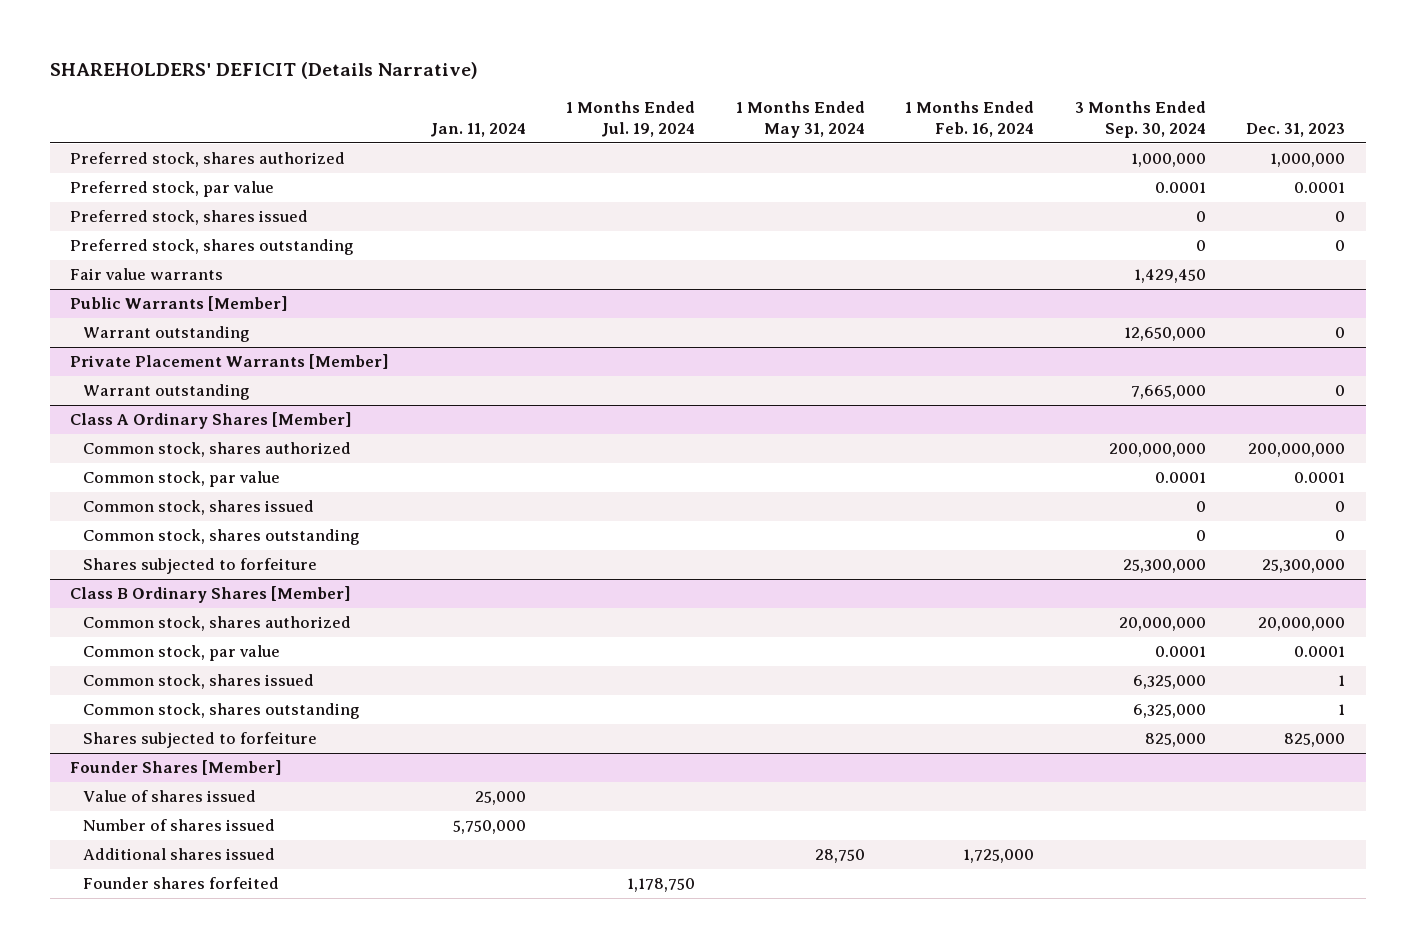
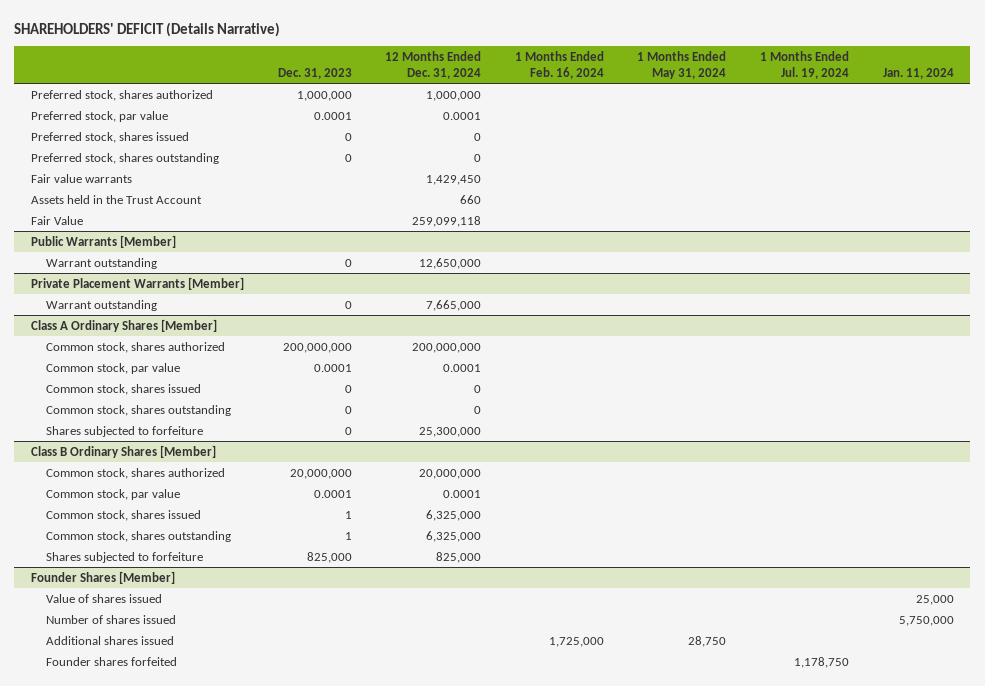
- | Jan. 11, 2024 | 1 Months Ended Jul. 19, 2024 | 1 Months Ended May 31, 2024 | 1 Months Ended Feb. 16, 2024 | 3 Months Ended Sep. 30, 2024 | Dec. 31, 2023
+ | Dec. 31, 2023 | 12 Months Ended Dec. 31, 2024 | 1 Months Ended Feb. 16, 2024 | 1 Months Ended May 31, 2024 | 1 Months Ended Jul. 19, 2024 | Jan. 11, 2024
+ Assets held in the Trust Account | | 660 | | | |
+ Fair Value | | 259,099,118 | | | |
@ Class A Ordinary Shares [Member]
- Shares subjected to forfeiture | | | | | 25,300,000 | 25,300,000
+ Shares subjected to forfeiture | 0 | 25,300,000 | | | |

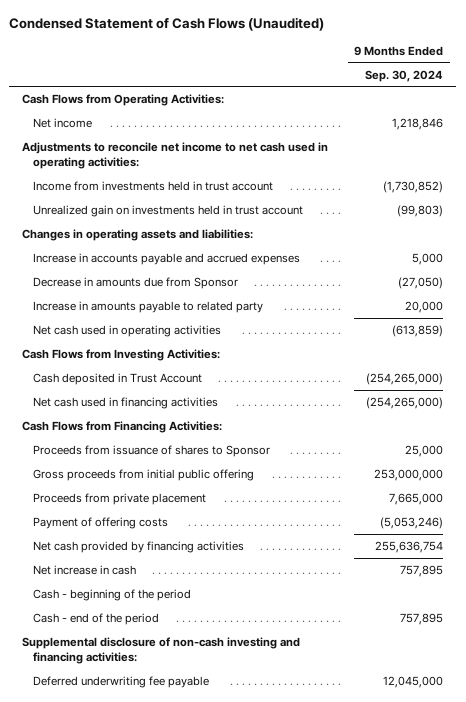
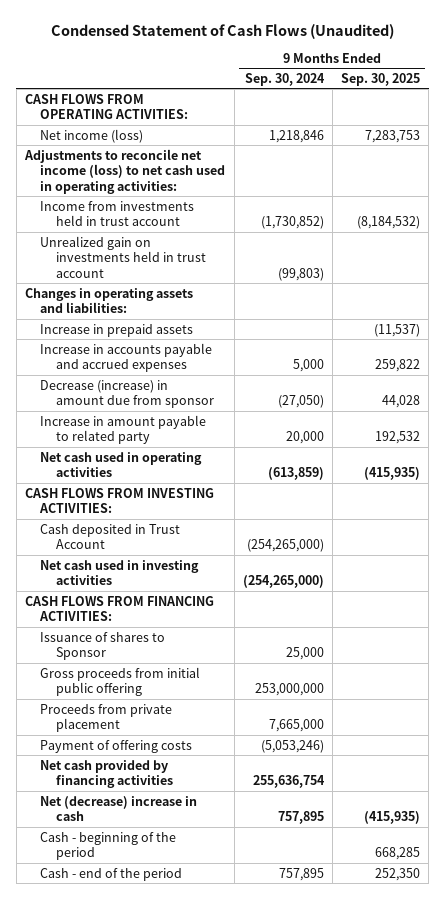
- | 9 Months Ended Sep. 30, 2024
+ | 9 Months Ended Sep. 30, 2024 | 9 Months Ended Sep. 30, 2025
- Cash Flows from Operating Activities:
- Net income | 1,218,846
- Adjustments to reconcile net income to net cash used in operating activities:
+ CASH FLOWS FROM OPERATING ACTIVITIES:
+ Net income (loss) | 1,218,846 | 7,283,753
+ Adjustments to reconcile net income (loss) to net cash used in operating activities:
+ Increase in prepaid assets | | (11,537)
- Decrease in amounts due from Sponsor | (27,050)
- Increase in amounts payable to related party | 20,000
+ Decrease (increase) in amount due from sponsor | (27,050) | 44,028
+ Increase in amount payable to related party | 20,000 | 192,532
- Cash Flows from Investing Activities:
+ CASH FLOWS FROM INVESTING ACTIVITIES:
- Net cash used in financing activities | (254,265,000)
- Cash Flows from Financing Activities:
- Proceeds from issuance of shares to Sponsor | 25,000
+ Net cash used in investing activities | (254,265,000) |
+ CASH FLOWS FROM FINANCING ACTIVITIES:
+ Issuance of shares to Sponsor | 25,000 |
- Net increase in cash | 757,895
+ Net (decrease) increase in cash | 757,895 | (415,935)
- Supplemental disclosure of non-cash investing and financing activities:
- Deferred underwriting fee payable | 12,045,000

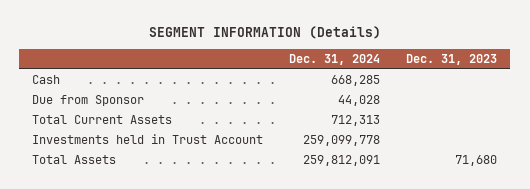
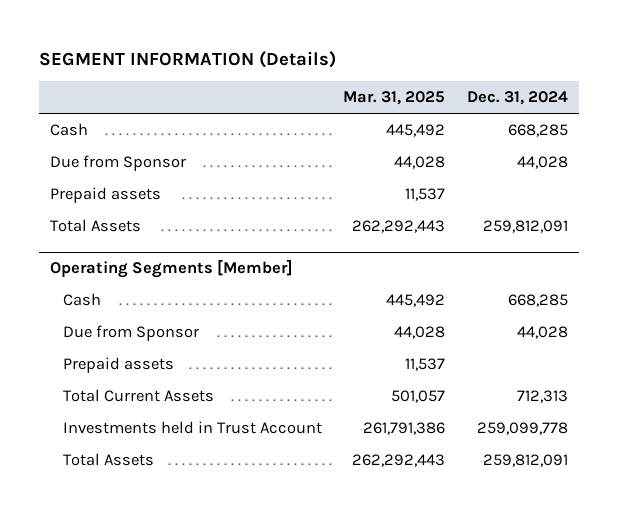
- | Dec. 31, 2024 | Dec. 31, 2023
+ | Mar. 31, 2025 | Dec. 31, 2024
+ Prepaid assets | 11,537 |
+ Total Assets | 262,292,443 | 259,812,091
+ Operating Segments [Member]
+ Cash | 445,492 | 668,285
+ Due from Sponsor | 44,028 | 44,028
+ Prepaid assets | 11,537 |

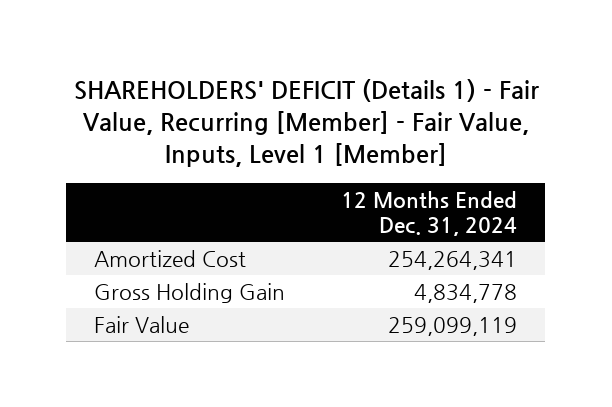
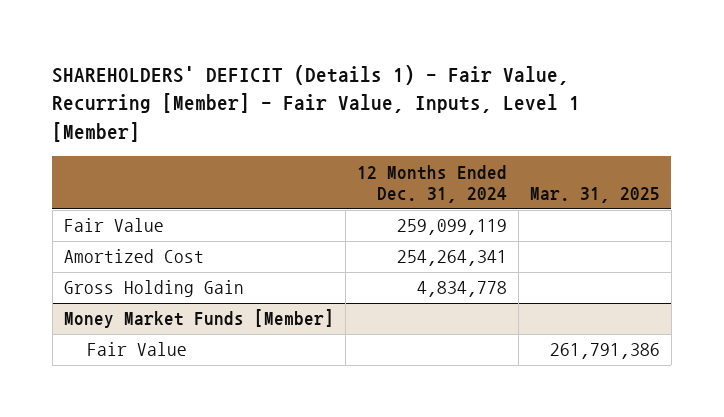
- | 12 Months Ended Dec. 31, 2024
+ | 12 Months Ended Dec. 31, 2024 | Mar. 31, 2025
moved up: Fair Value | 259,099,119 |
+ Money Market Funds [Member]
+ Fair Value | | 261,791,386

